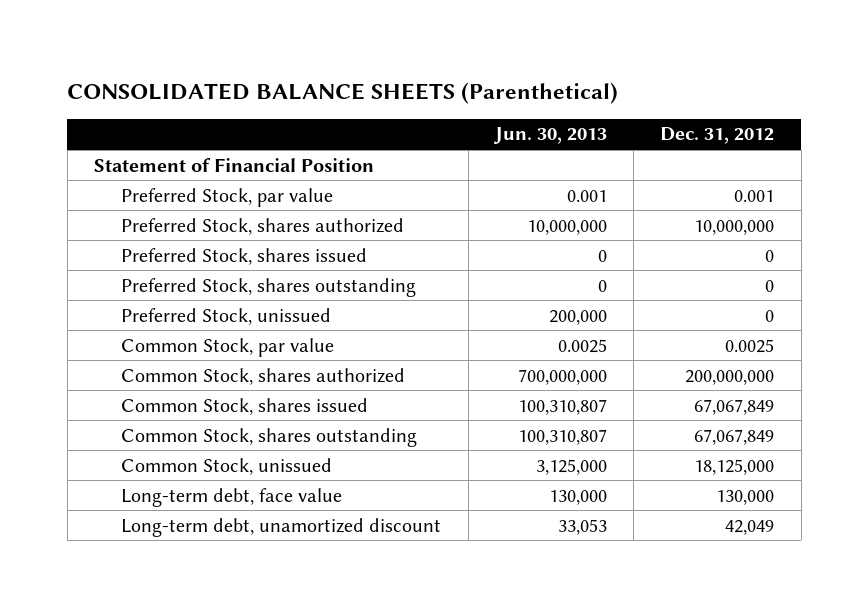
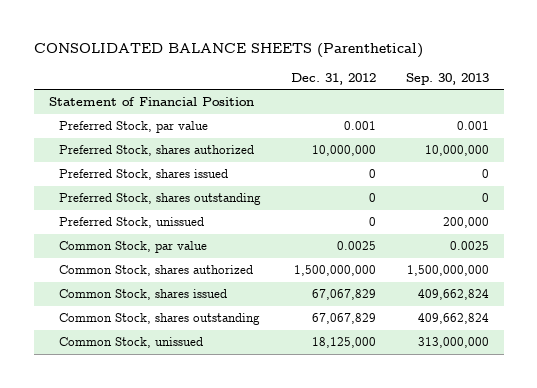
- | Jun. 30, 2013 | Dec. 31, 2012
+ | Dec. 31, 2012 | Sep. 30, 2013
- Common Stock, shares authorized | 700,000,000 | 200,000,000
- Common Stock, shares issued | 100,310,807 | 67,067,849
- Common Stock, shares outstanding | 100,310,807 | 67,067,849
+ Common Stock, shares authorized | 1,500,000,000 | 1,500,000,000
+ Common Stock, shares issued | 67,067,829 | 409,662,824
+ Common Stock, shares outstanding | 67,067,829 | 409,662,824
- Long-term debt, face value | 130,000 | 130,000
- Long-term debt, unamortized discount | 33,053 | 42,049

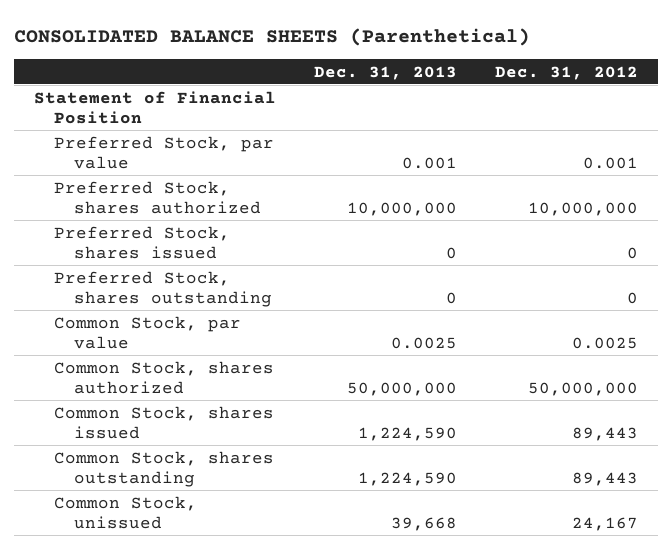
- | Dec. 31, 2012 | Sep. 30, 2013
+ | Dec. 31, 2013 | Dec. 31, 2012
- Preferred Stock, unissued | 0 | 200,000
- Common Stock, shares authorized | 1,500,000,000 | 1,500,000,000
- Common Stock, shares issued | 67,067,829 | 409,662,824
- Common Stock, shares outstanding | 67,067,829 | 409,662,824
- Common Stock, unissued | 18,125,000 | 313,000,000
+ Common Stock, shares authorized | 50,000,000 | 50,000,000
+ Common Stock, shares issued | 1,224,590 | 89,443
+ Common Stock, shares outstanding | 1,224,590 | 89,443
+ Common Stock, unissued | 39,668 | 24,167

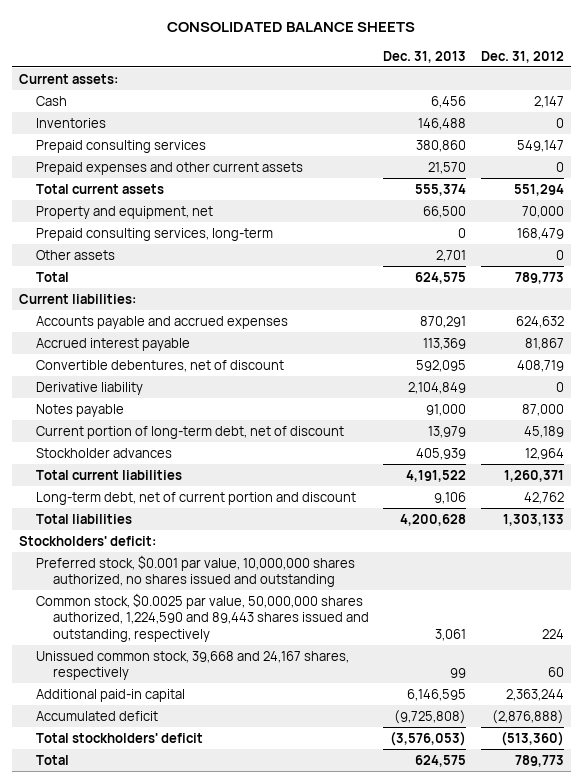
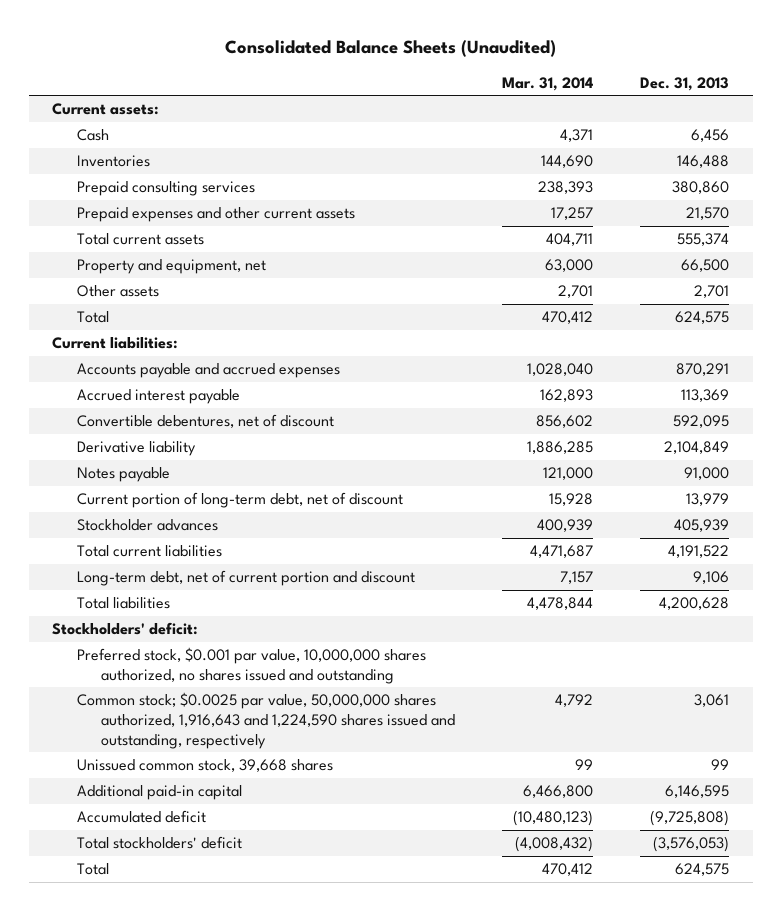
- CONSOLIDATED BALANCE SHEETS
+ Consolidated Balance Sheets (Unaudited)
- | Dec. 31, 2013 | Dec. 31, 2012
+ | Mar. 31, 2014 | Dec. 31, 2013
- Prepaid consulting services, long-term | 0 | 168,479
- Common stock, $0.0025 par value, 50,000,000 shares authorized, 1,224,590 and 89,443 shares issued and outstanding, respectively | 3,061 | 224
- Unissued common stock, 39,668 and 24,167 shares, respectively | 99 | 60
+ Common stock; $0.0025 par value, 50,000,000 shares authorized, 1,916,643 and 1,224,590 shares issued and outstanding, respectively | 4,792 | 3,061
+ Unissued common stock, 39,668 shares | 99 | 99

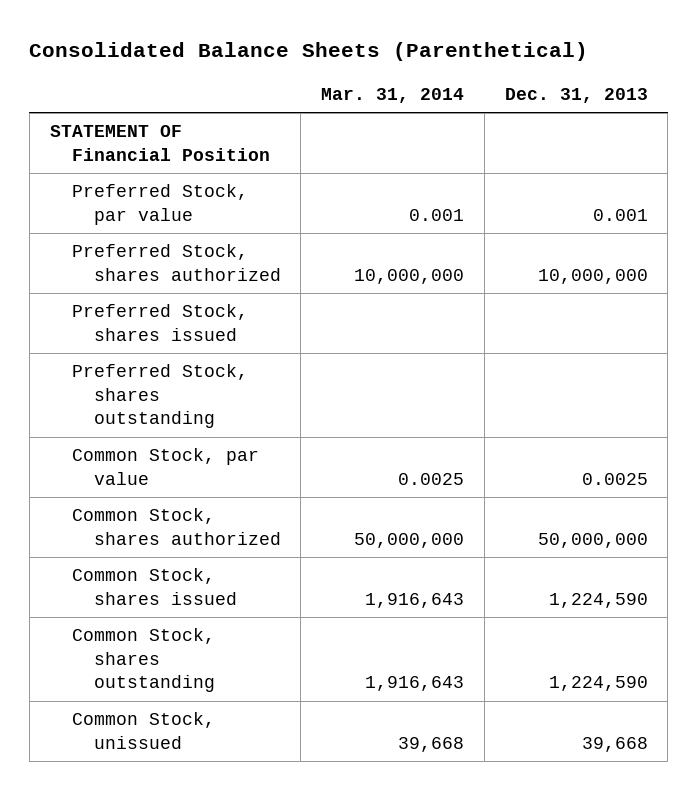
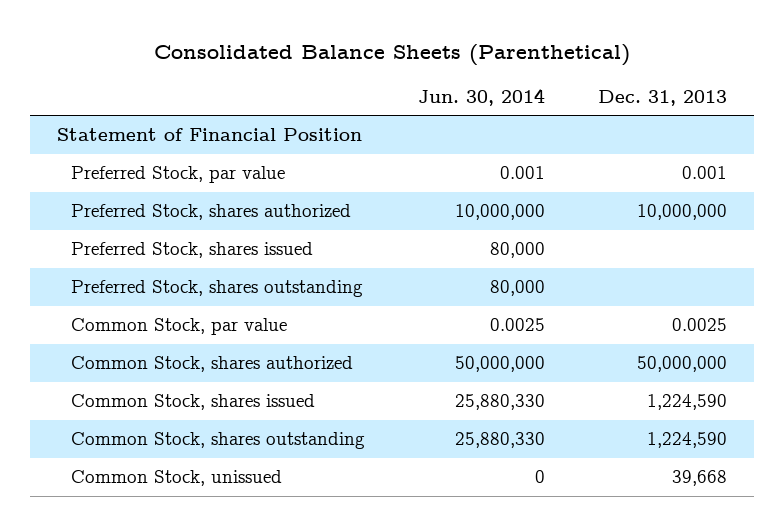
- | Mar. 31, 2014 | Dec. 31, 2013
+ | Jun. 30, 2014 | Dec. 31, 2013
- STATEMENT OF Financial Position
+ Statement of Financial Position

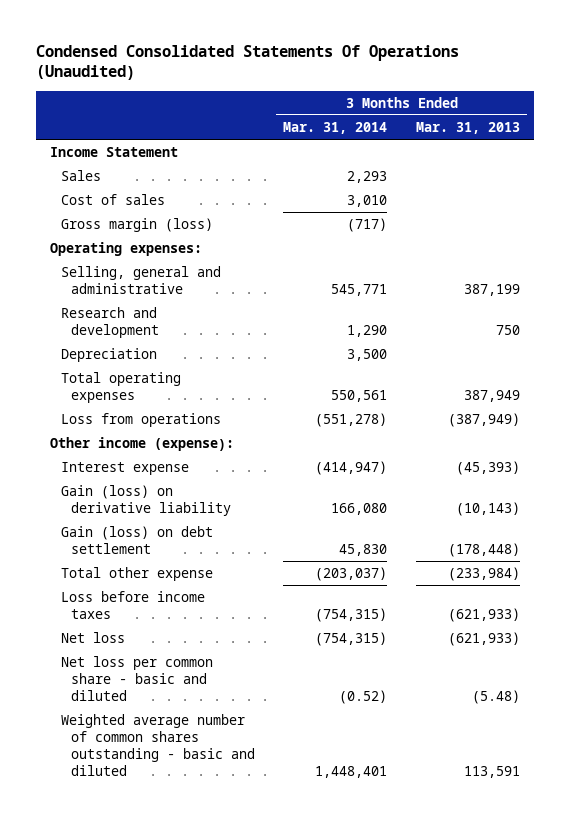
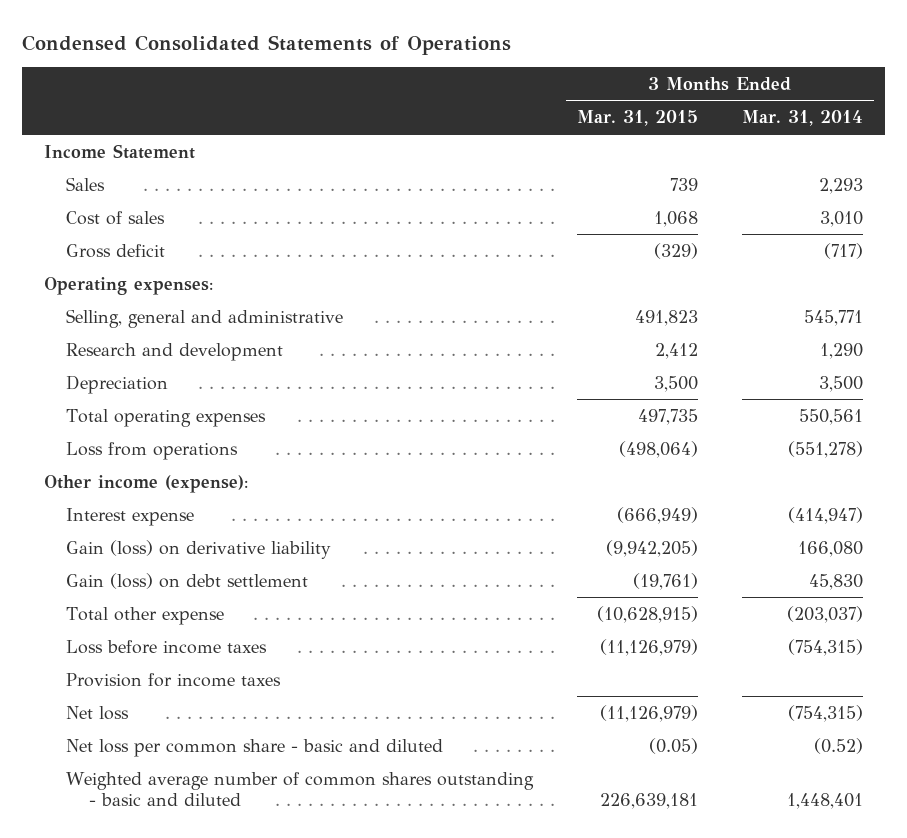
- Condensed Consolidated Statements Of Operations (Unaudited)
+ Condensed Consolidated Statements of Operations
- | 3 Months Ended Mar. 31, 2014 | 3 Months Ended Mar. 31, 2013
+ | 3 Months Ended Mar. 31, 2015 | 3 Months Ended Mar. 31, 2014
- Gross margin (loss) | (717) |
+ Gross deficit | (329) | (717)
+ Provision for income taxes

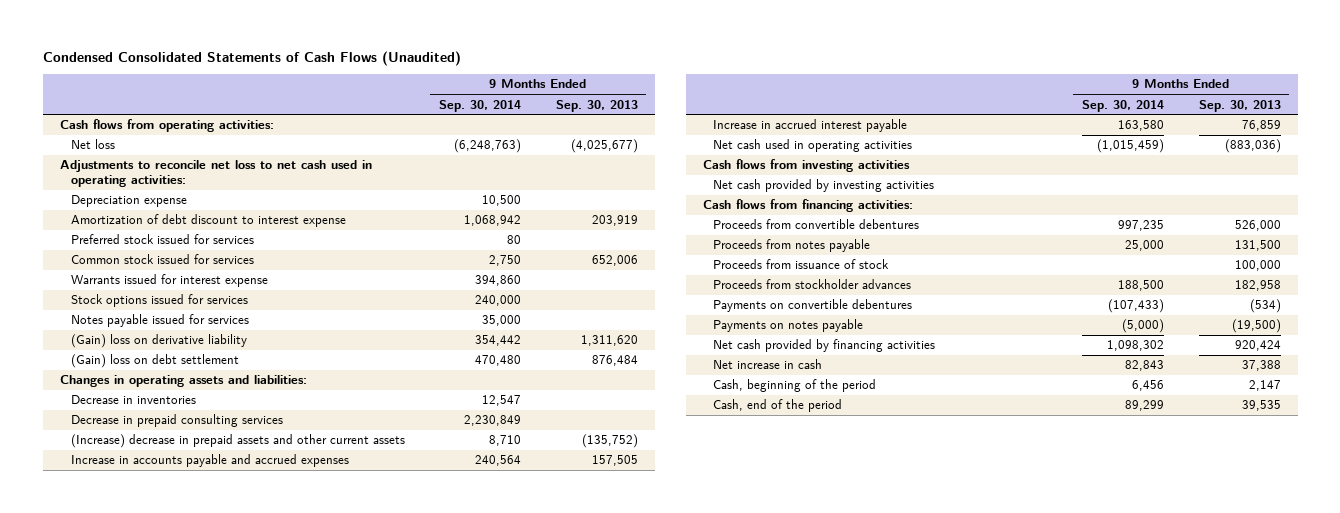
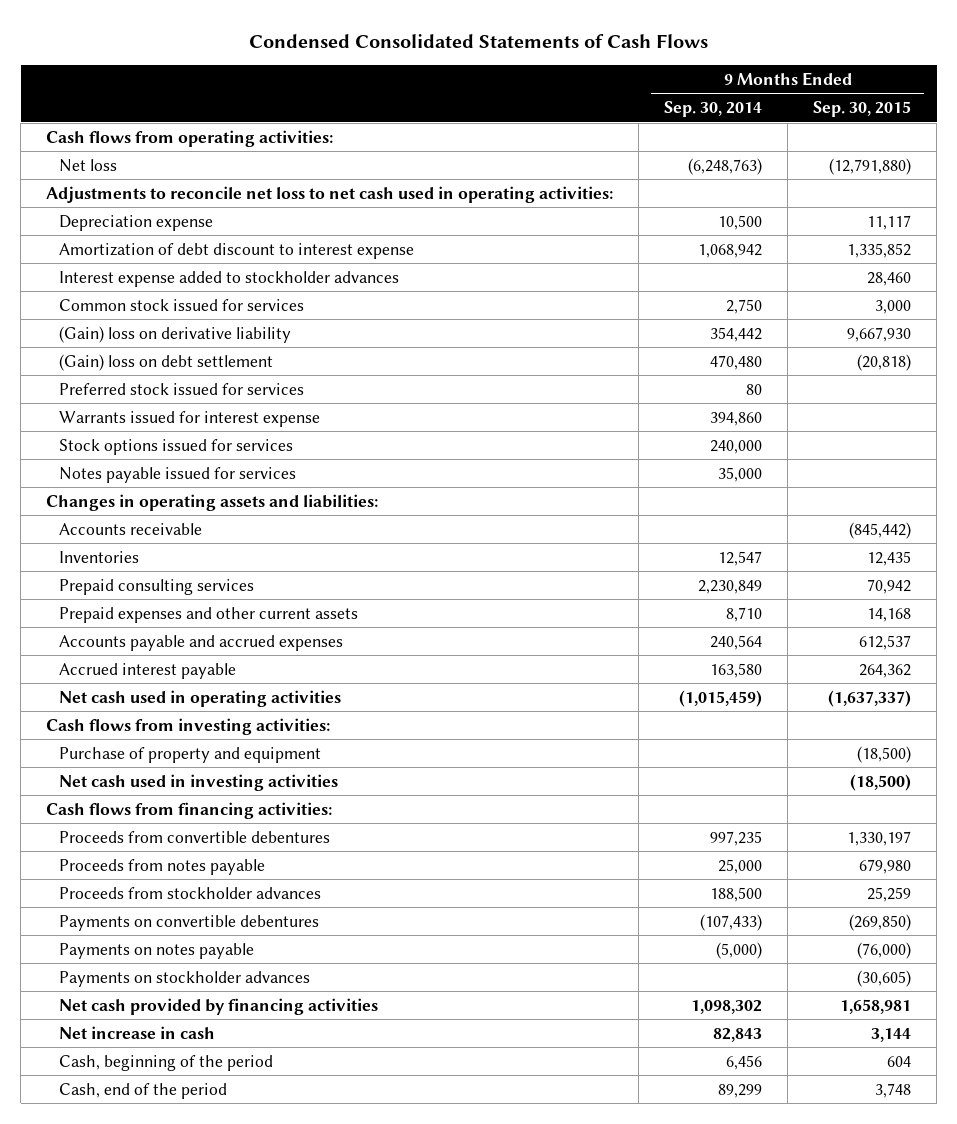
- Condensed Consolidated Statements of Cash Flows (Unaudited)
+ Condensed Consolidated Statements of Cash Flows
- | 9 Months Ended Sep. 30, 2014 | 9 Months Ended Sep. 30, 2013
+ | 9 Months Ended Sep. 30, 2014 | 9 Months Ended Sep. 30, 2015
+ Interest expense added to stockholder advances | | 28,460
moved up: (Gain) loss on derivative liability | 354,442 | 9,667,930
moved up: (Gain) loss on debt settlement | 470,480 | (20,818)
moved down: Preferred stock issued for services | 80 |
- Decrease in inventories | 12,547 |
- Decrease in prepaid consulting services | 2,230,849 |
- (Increase) decrease in prepaid assets and other current assets | 8,710 | (135,752)
- Increase in accounts payable and accrued expenses | 240,564 | 157,505
- Increase in accrued interest payable | 163,580 | 76,859
+ Accounts receivable | | (845,442)
+ Inventories | 12,547 | 12,435
+ Prepaid consulting services | 2,230,849 | 70,942
+ Prepaid expenses and other current assets | 8,710 | 14,168
+ Accounts payable and accrued expenses | 240,564 | 612,537
+ Accrued interest payable | 163,580 | 264,362
- Cash flows from investing activities
- Net cash provided by investing activities
+ Cash flows from investing activities:
+ Purchase of property and equipment | | (18,500)
+ Net cash used in investing activities | | (18,500)
- Proceeds from issuance of stock | | 100,000
+ Payments on stockholder advances | | (30,605)

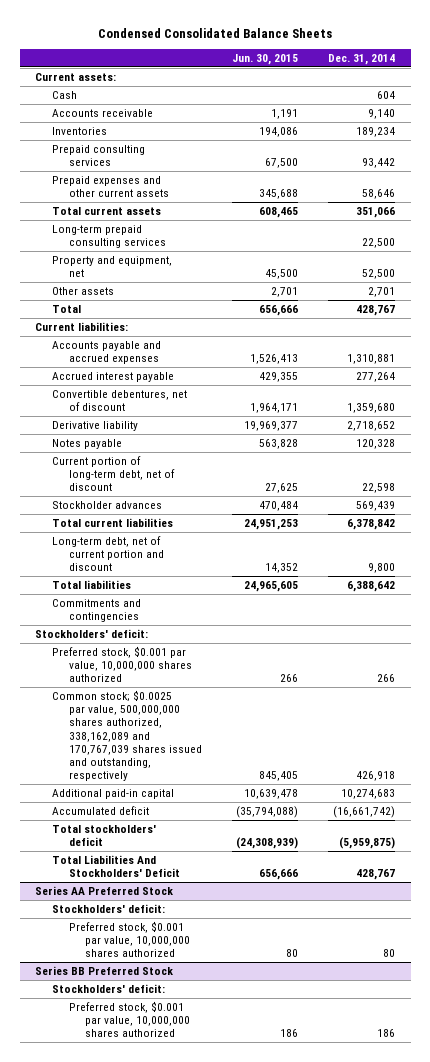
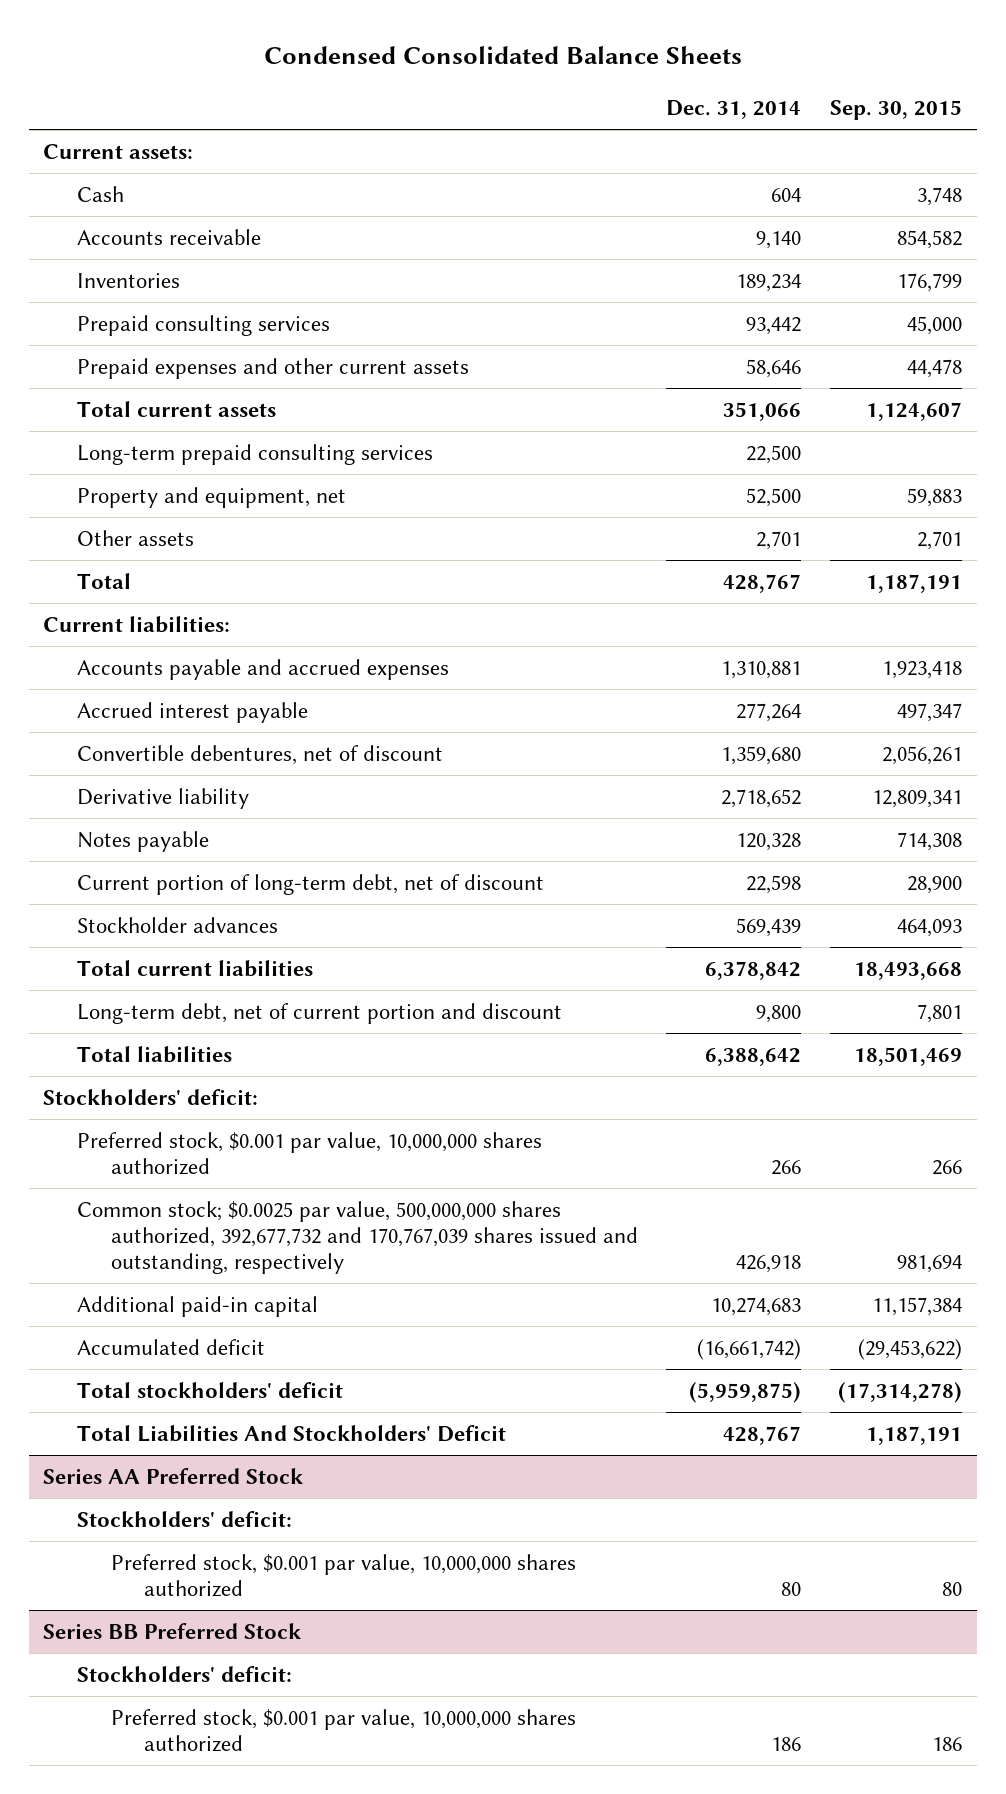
- | Jun. 30, 2015 | Dec. 31, 2014
+ | Dec. 31, 2014 | Sep. 30, 2015
- Commitments and contingencies
- Common stock; $0.0025 par value, 500,000,000 shares authorized, 338,162,089 and 170,767,039 shares issued and outstanding, respectively | 845,405 | 426,918
+ Common stock; $0.0025 par value, 500,000,000 shares authorized, 392,677,732 and 170,767,039 shares issued and outstanding, respectively | 426,918 | 981,694

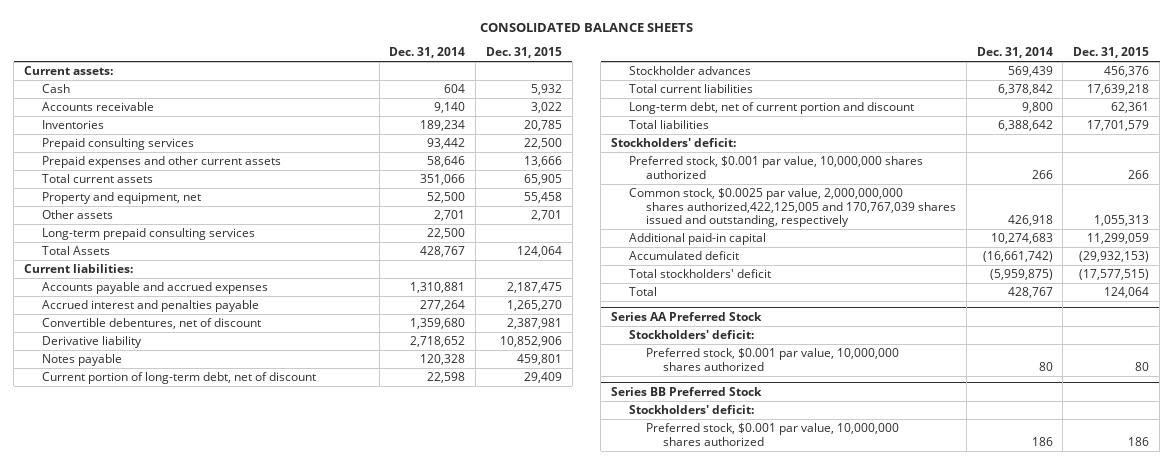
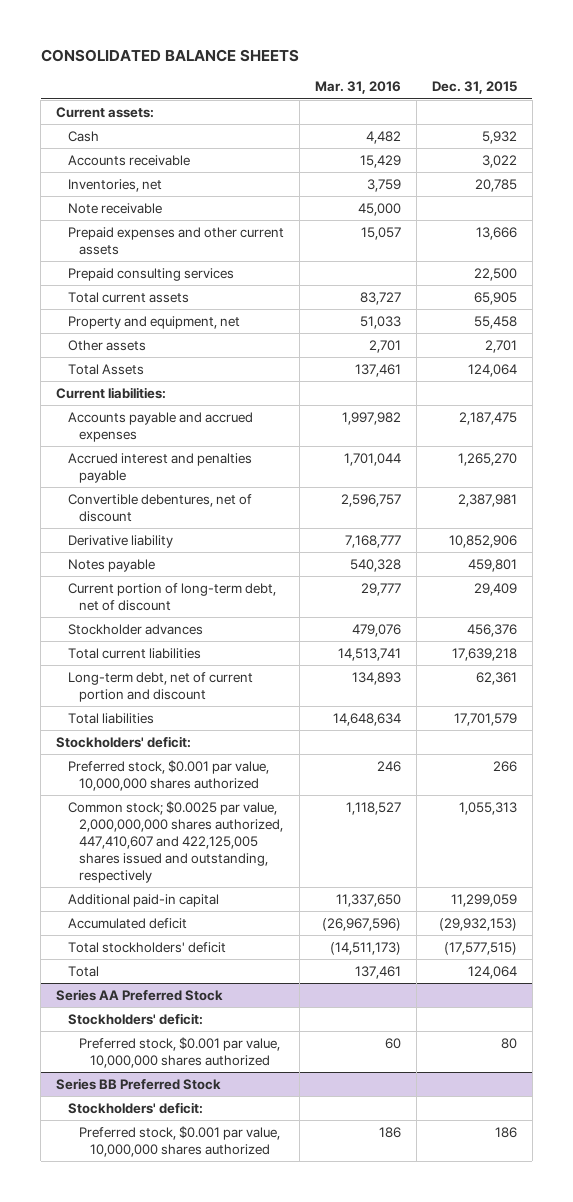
- | Dec. 31, 2014 | Dec. 31, 2015
+ | Mar. 31, 2016 | Dec. 31, 2015
- Inventories | 189,234 | 20,785
+ Inventories, net | 3,759 | 20,785
+ Note receivable | 45,000 |
moved down: Prepaid consulting services | | 22,500
- Long-term prepaid consulting services | 22,500 |
- Common stock, $0.0025 par value, 2,000,000,000 shares authorized,422,125,005 and 170,767,039 shares issued and outstanding, respectively | 426,918 | 1,055,313
+ Common stock; $0.0025 par value, 2,000,000,000 shares authorized, 447,410,607 and 422,125,005 shares issued and outstanding, respectively | 1,118,527 | 1,055,313

